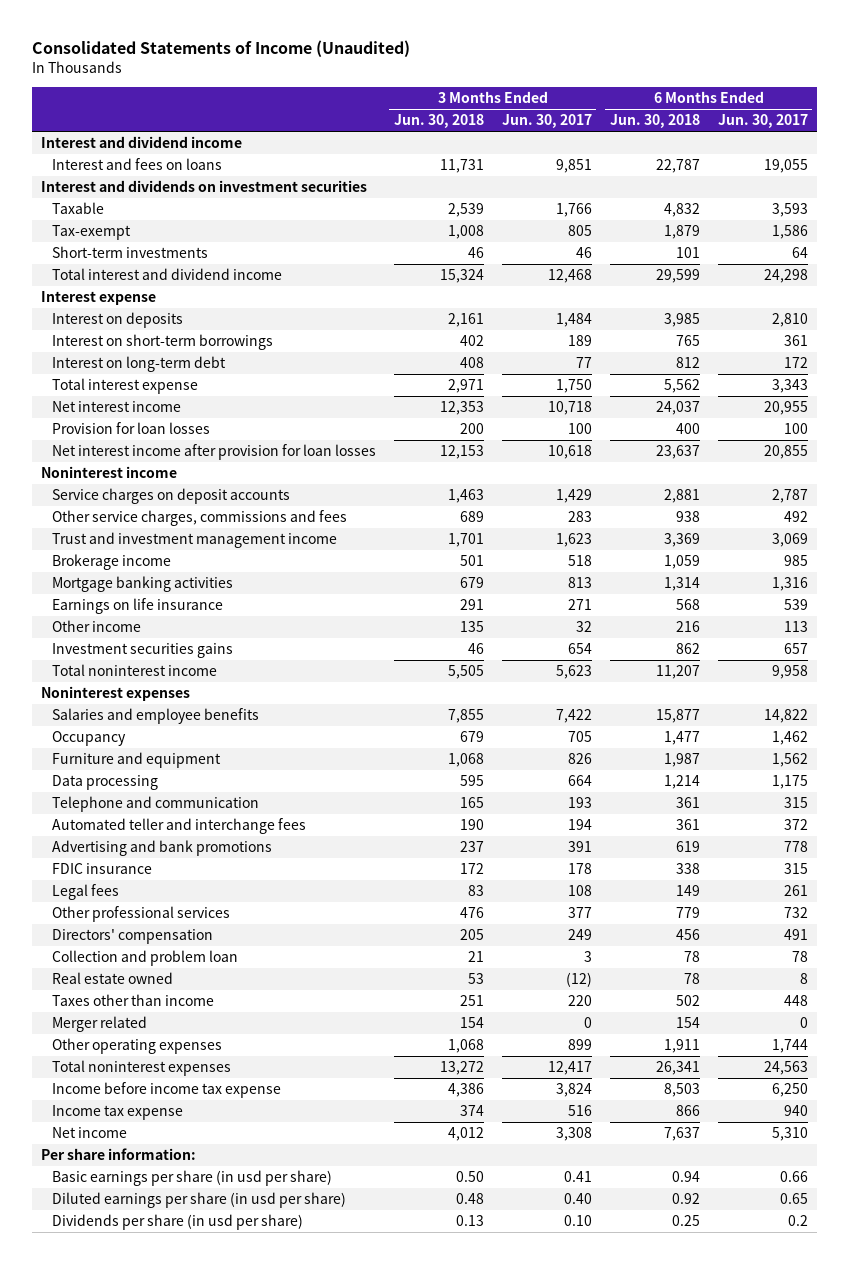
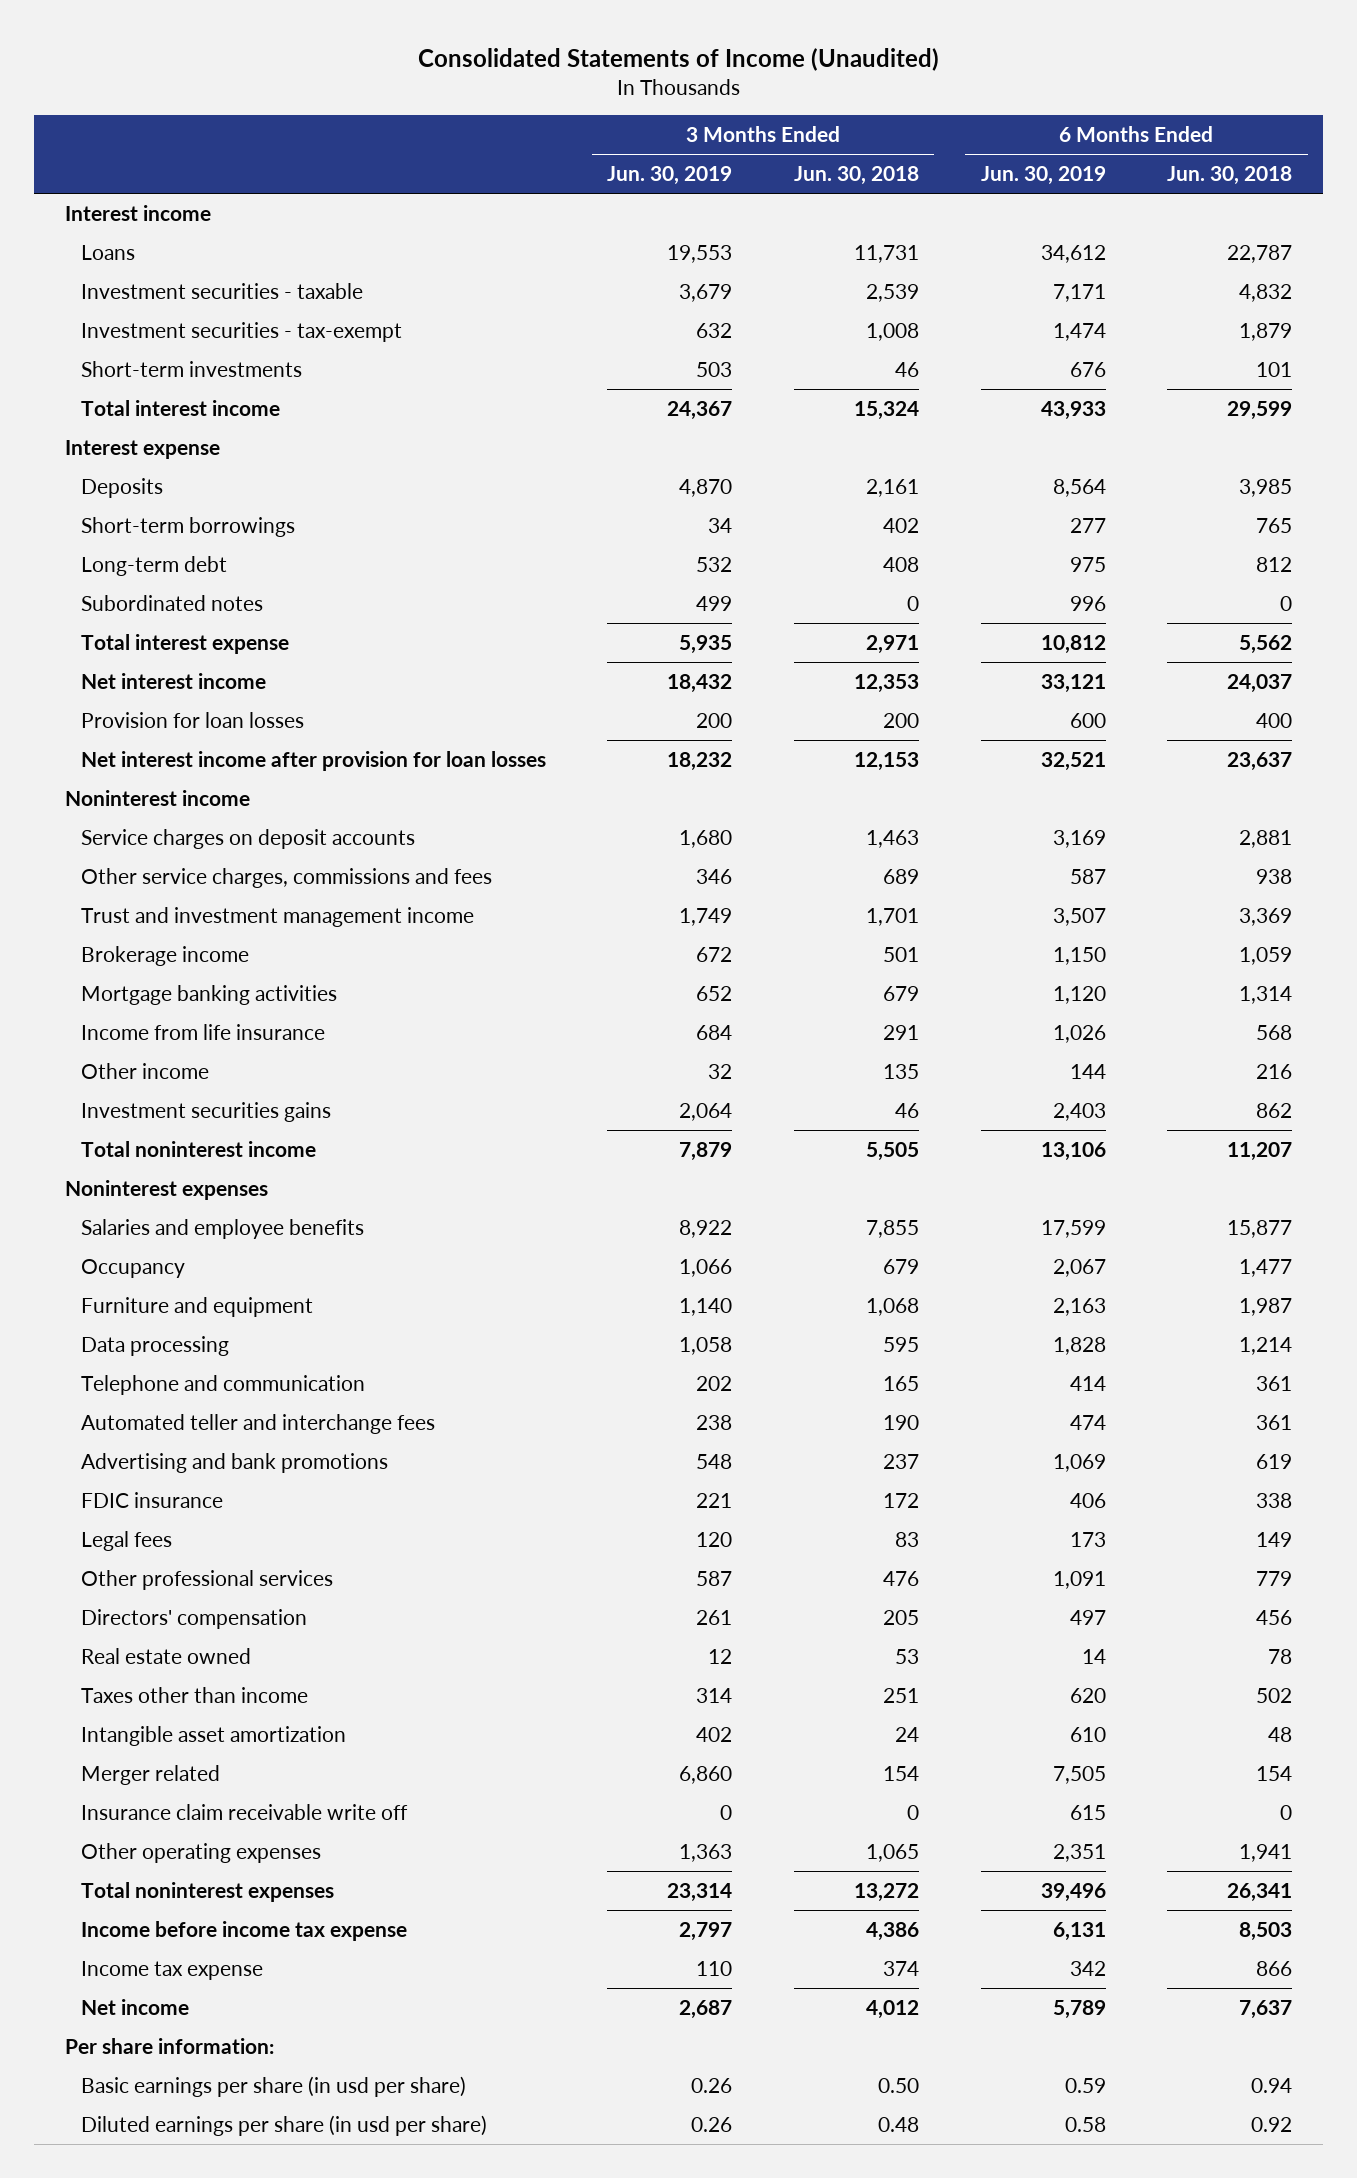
- | 3 Months Ended Jun. 30, 2018 | 3 Months Ended Jun. 30, 2017 | 6 Months Ended Jun. 30, 2018 | 6 Months Ended Jun. 30, 2017
+ | 3 Months Ended Jun. 30, 2019 | 3 Months Ended Jun. 30, 2018 | 6 Months Ended Jun. 30, 2019 | 6 Months Ended Jun. 30, 2018
- Interest and dividend income
- Interest and fees on loans | 11,731 | 9,851 | 22,787 | 19,055
- Interest and dividends on investment securities
- Taxable | 2,539 | 1,766 | 4,832 | 3,593
- Tax-exempt | 1,008 | 805 | 1,879 | 1,586
+ Interest income
+ Loans | 19,553 | 11,731 | 34,612 | 22,787
+ Investment securities - taxable | 3,679 | 2,539 | 7,171 | 4,832
+ Investment securities - tax-exempt | 632 | 1,008 | 1,474 | 1,879
- Total interest and dividend income | 15,324 | 12,468 | 29,599 | 24,298
+ Total interest income | 24,367 | 15,324 | 43,933 | 29,599
- Interest on deposits | 2,161 | 1,484 | 3,985 | 2,810
- Interest on short-term borrowings | 402 | 189 | 765 | 361
- Interest on long-term debt | 408 | 77 | 812 | 172
+ Deposits | 4,870 | 2,161 | 8,564 | 3,985
+ Short-term borrowings | 34 | 402 | 277 | 765
+ Long-term debt | 532 | 408 | 975 | 812
+ Subordinated notes | 499 | 0 | 996 | 0
- Earnings on life insurance | 291 | 271 | 568 | 539
+ Income from life insurance | 684 | 291 | 1,026 | 568
- Collection and problem loan | 21 | 3 | 78 | 78
+ Intangible asset amortization | 402 | 24 | 610 | 48
- Other operating expenses | 1,068 | 899 | 1,911 | 1,744
+ Insurance claim receivable write off | 0 | 0 | 615 | 0
+ Other operating expenses | 1,363 | 1,065 | 2,351 | 1,941
- Dividends per share (in usd per share) | 0.13 | 0.10 | 0.25 | 0.2

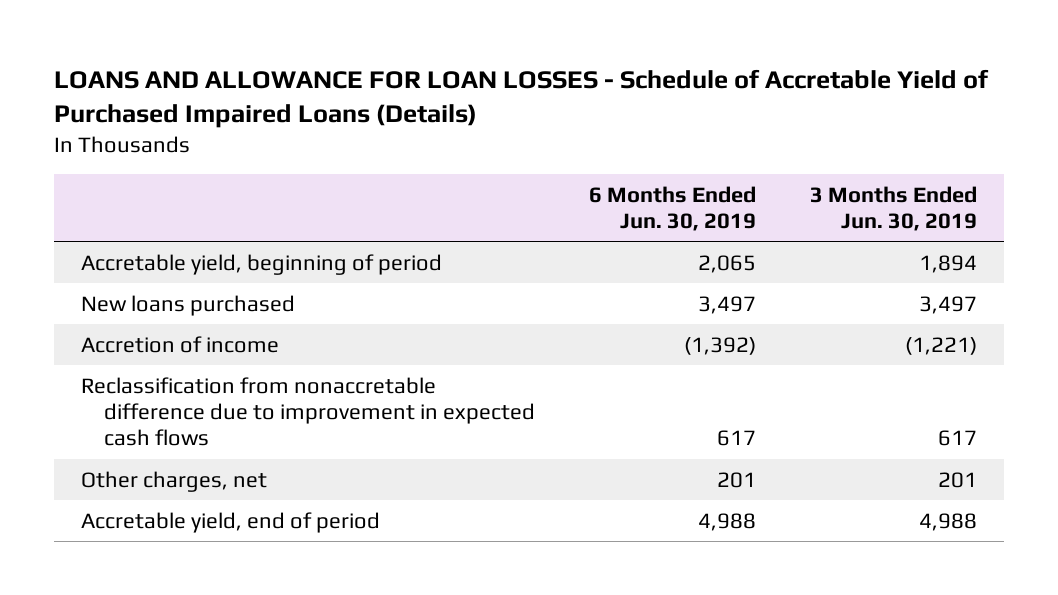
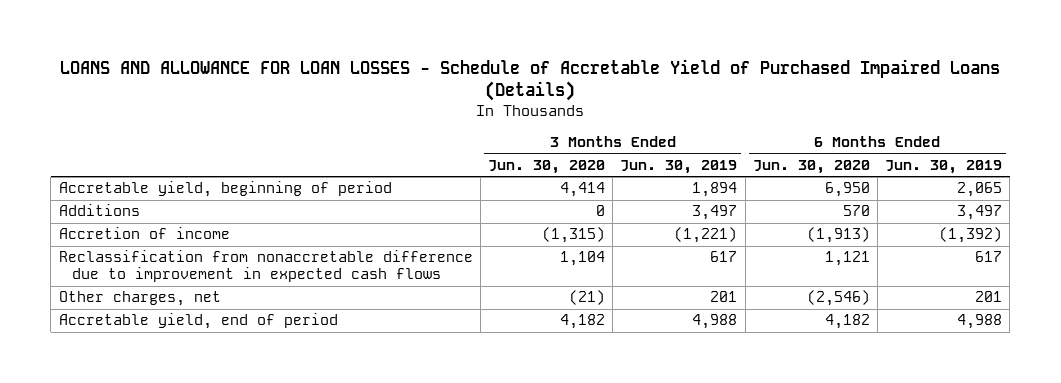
- | 6 Months Ended Jun. 30, 2019 | 3 Months Ended Jun. 30, 2019
+ | 3 Months Ended Jun. 30, 2020 | 3 Months Ended Jun. 30, 2019 | 6 Months Ended Jun. 30, 2020 | 6 Months Ended Jun. 30, 2019
- New loans purchased | 3,497 | 3,497
+ Additions | 0 | 3,497 | 570 | 3,497

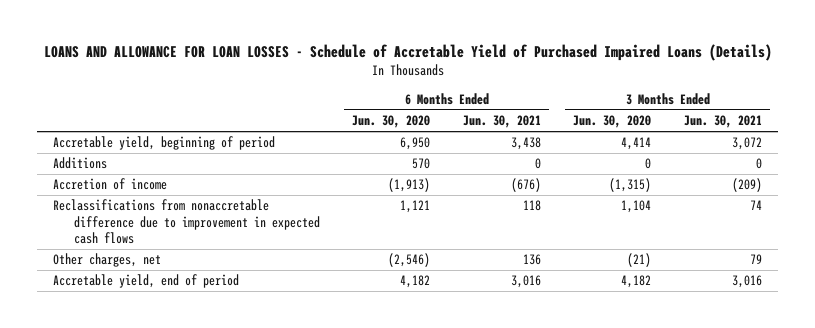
- | 3 Months Ended Jun. 30, 2020 | 3 Months Ended Jun. 30, 2019 | 6 Months Ended Jun. 30, 2020 | 6 Months Ended Jun. 30, 2019
+ | 6 Months Ended Jun. 30, 2020 | 6 Months Ended Jun. 30, 2021 | 3 Months Ended Jun. 30, 2020 | 3 Months Ended Jun. 30, 2021
- Reclassification from nonaccretable difference due to improvement in expected cash flows | 1,104 | 617 | 1,121 | 617
+ Reclassifications from nonaccretable difference due to improvement in expected cash flows | 1,121 | 118 | 1,104 | 74

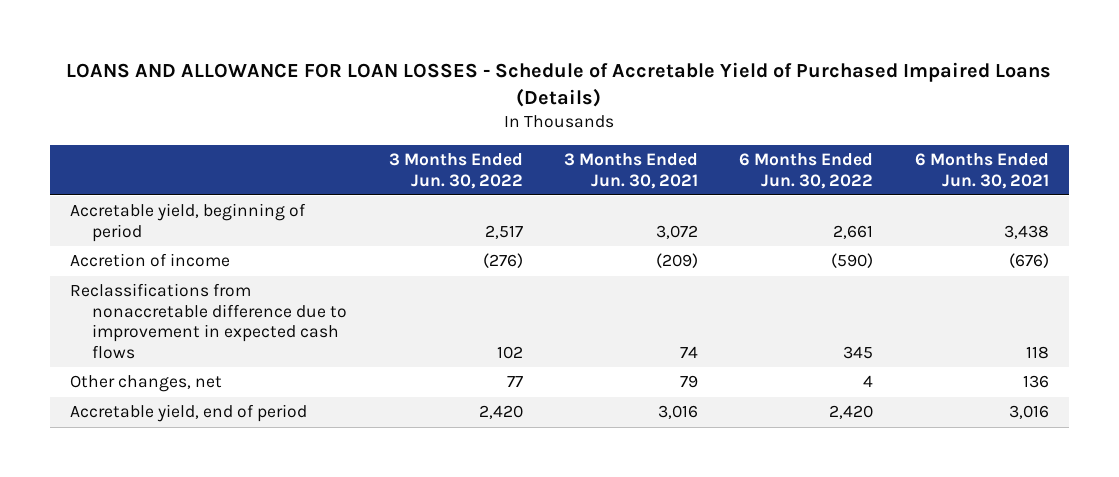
- | 6 Months Ended Jun. 30, 2020 | 6 Months Ended Jun. 30, 2021 | 3 Months Ended Jun. 30, 2020 | 3 Months Ended Jun. 30, 2021
+ | 3 Months Ended Jun. 30, 2022 | 3 Months Ended Jun. 30, 2021 | 6 Months Ended Jun. 30, 2022 | 6 Months Ended Jun. 30, 2021
- Additions | 570 | 0 | 0 | 0
- Other charges, net | (2,546) | 136 | (21) | 79
+ Other changes, net | 77 | 79 | 4 | 136

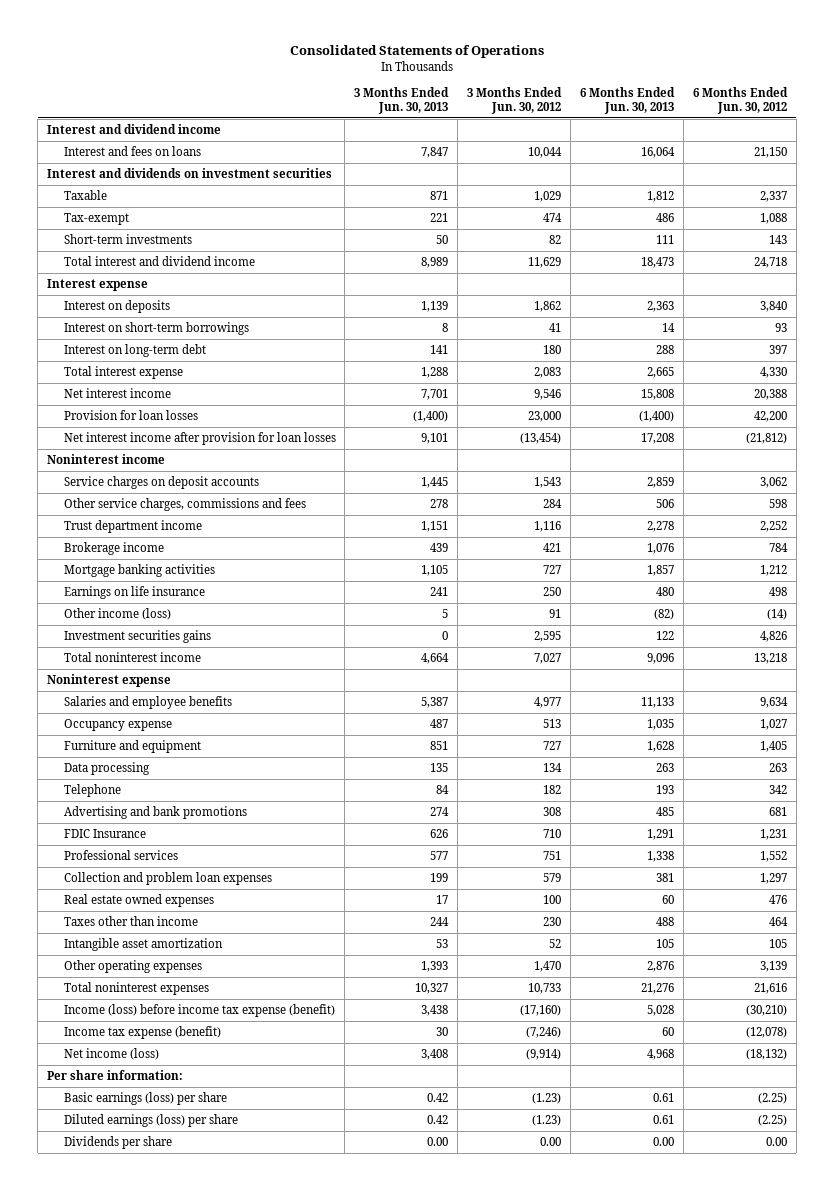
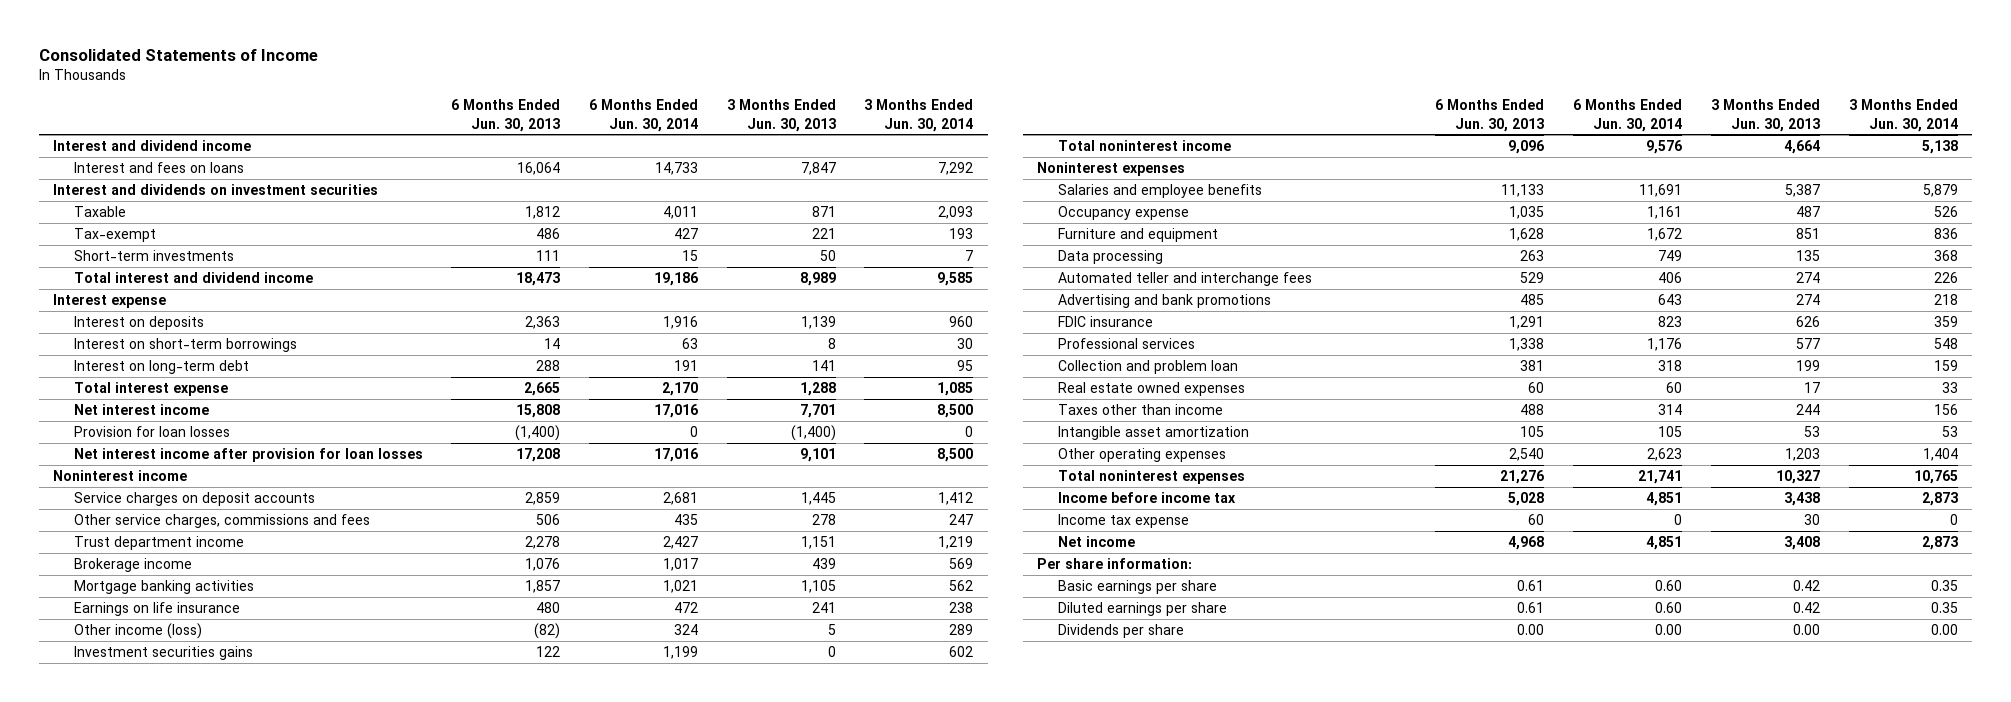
- Consolidated Statements of Operations
+ Consolidated Statements of Income
- | 3 Months Ended Jun. 30, 2013 | 3 Months Ended Jun. 30, 2012 | 6 Months Ended Jun. 30, 2013 | 6 Months Ended Jun. 30, 2012
+ | 6 Months Ended Jun. 30, 2013 | 6 Months Ended Jun. 30, 2014 | 3 Months Ended Jun. 30, 2013 | 3 Months Ended Jun. 30, 2014
- Noninterest expense
+ Noninterest expenses
- Telephone | 84 | 182 | 193 | 342
+ Automated teller and interchange fees | 529 | 406 | 274 | 226
- FDIC Insurance | 626 | 710 | 1,291 | 1,231
+ FDIC insurance | 1,291 | 823 | 626 | 359
- Collection and problem loan expenses | 199 | 579 | 381 | 1,297
+ Collection and problem loan | 381 | 318 | 199 | 159
- Other operating expenses | 1,393 | 1,470 | 2,876 | 3,139
+ Other operating expenses | 2,540 | 2,623 | 1,203 | 1,404
- Income (loss) before income tax expense (benefit) | 3,438 | (17,160) | 5,028 | (30,210)
- Income tax expense (benefit) | 30 | (7,246) | 60 | (12,078)
- Net income (loss) | 3,408 | (9,914) | 4,968 | (18,132)
+ Income before income tax | 5,028 | 4,851 | 3,438 | 2,873
+ Income tax expense | 60 | 0 | 30 | 0
+ Net income | 4,968 | 4,851 | 3,408 | 2,873
- Basic earnings (loss) per share | 0.42 | (1.23) | 0.61 | (2.25)
- Diluted earnings (loss) per share | 0.42 | (1.23) | 0.61 | (2.25)
+ Basic earnings per share | 0.61 | 0.60 | 0.42 | 0.35
+ Diluted earnings per share | 0.61 | 0.60 | 0.42 | 0.35

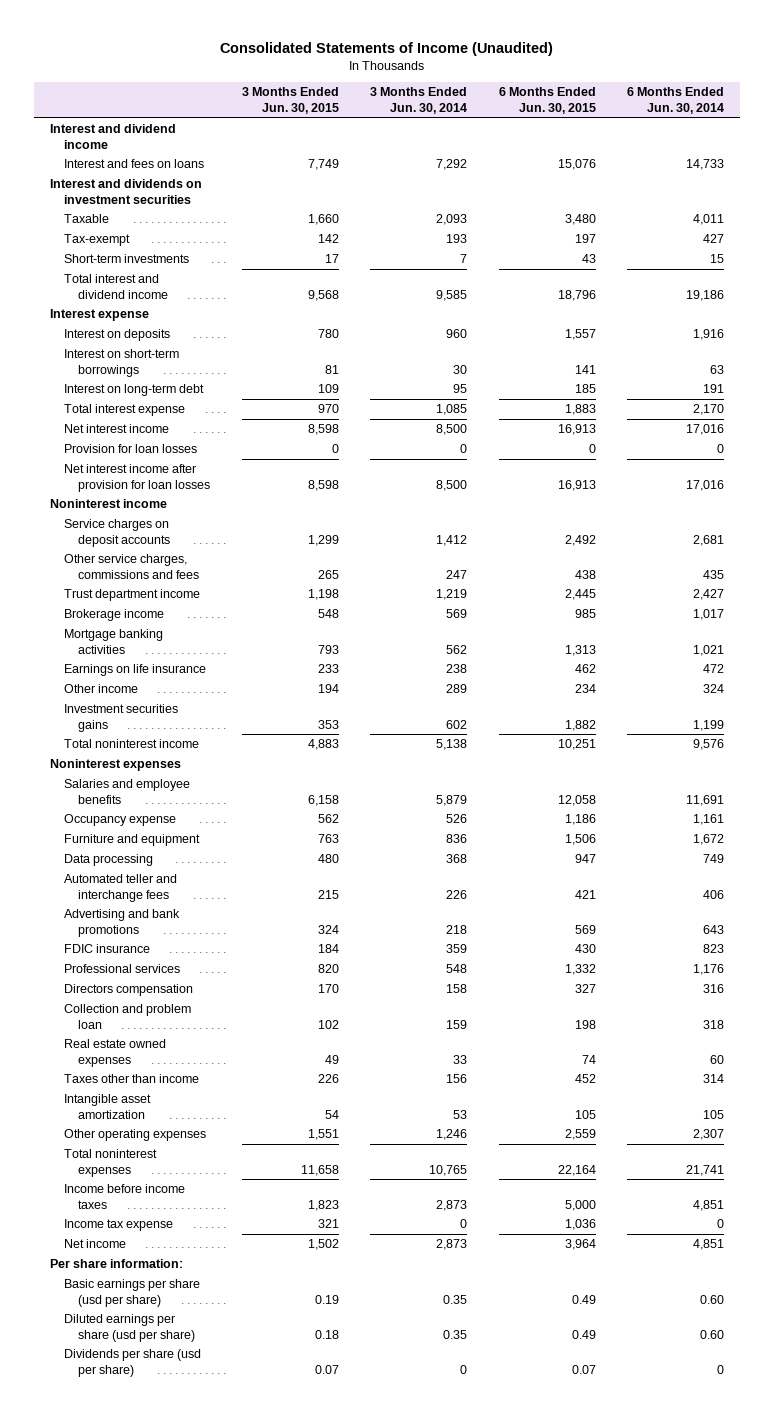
- Consolidated Statements of Income
+ Consolidated Statements of Income (Unaudited)
- | 6 Months Ended Jun. 30, 2013 | 6 Months Ended Jun. 30, 2014 | 3 Months Ended Jun. 30, 2013 | 3 Months Ended Jun. 30, 2014
+ | 3 Months Ended Jun. 30, 2015 | 3 Months Ended Jun. 30, 2014 | 6 Months Ended Jun. 30, 2015 | 6 Months Ended Jun. 30, 2014
- Other income (loss) | (82) | 324 | 5 | 289
+ Other income | 194 | 289 | 234 | 324
+ Directors compensation | 170 | 158 | 327 | 316
- Other operating expenses | 2,540 | 2,623 | 1,203 | 1,404
+ Other operating expenses | 1,551 | 1,246 | 2,559 | 2,307
- Income before income tax | 5,028 | 4,851 | 3,438 | 2,873
+ Income before income taxes | 1,823 | 2,873 | 5,000 | 4,851
- Basic earnings per share | 0.61 | 0.60 | 0.42 | 0.35
- Diluted earnings per share | 0.61 | 0.60 | 0.42 | 0.35
- Dividends per share | 0.00 | 0.00 | 0.00 | 0.00
+ Basic earnings per share (usd per share) | 0.19 | 0.35 | 0.49 | 0.60
+ Diluted earnings per share (usd per share) | 0.18 | 0.35 | 0.49 | 0.60
+ Dividends per share (usd per share) | 0.07 | 0 | 0.07 | 0

